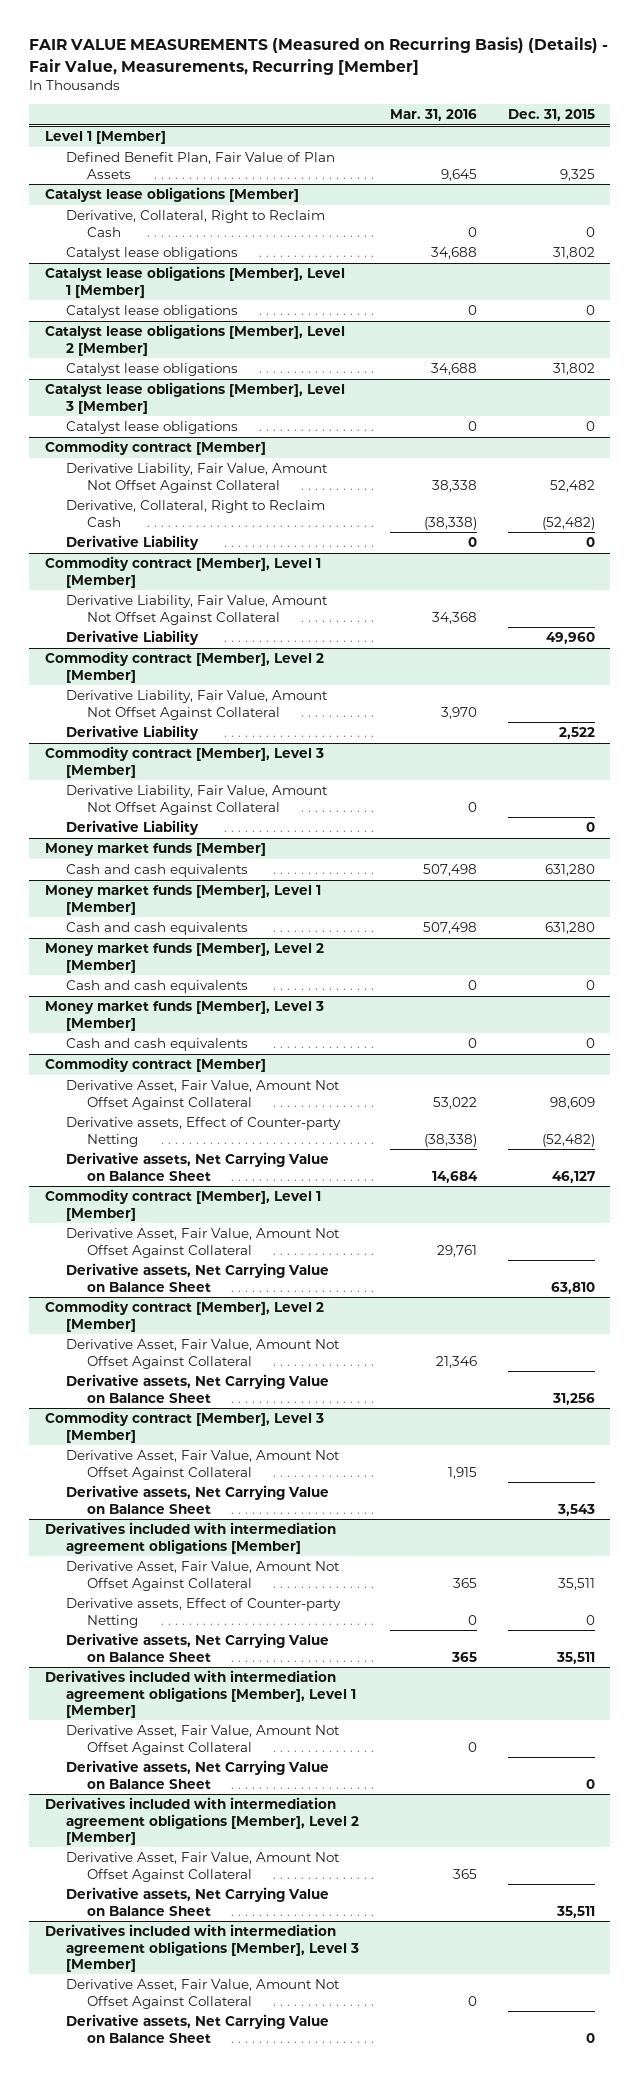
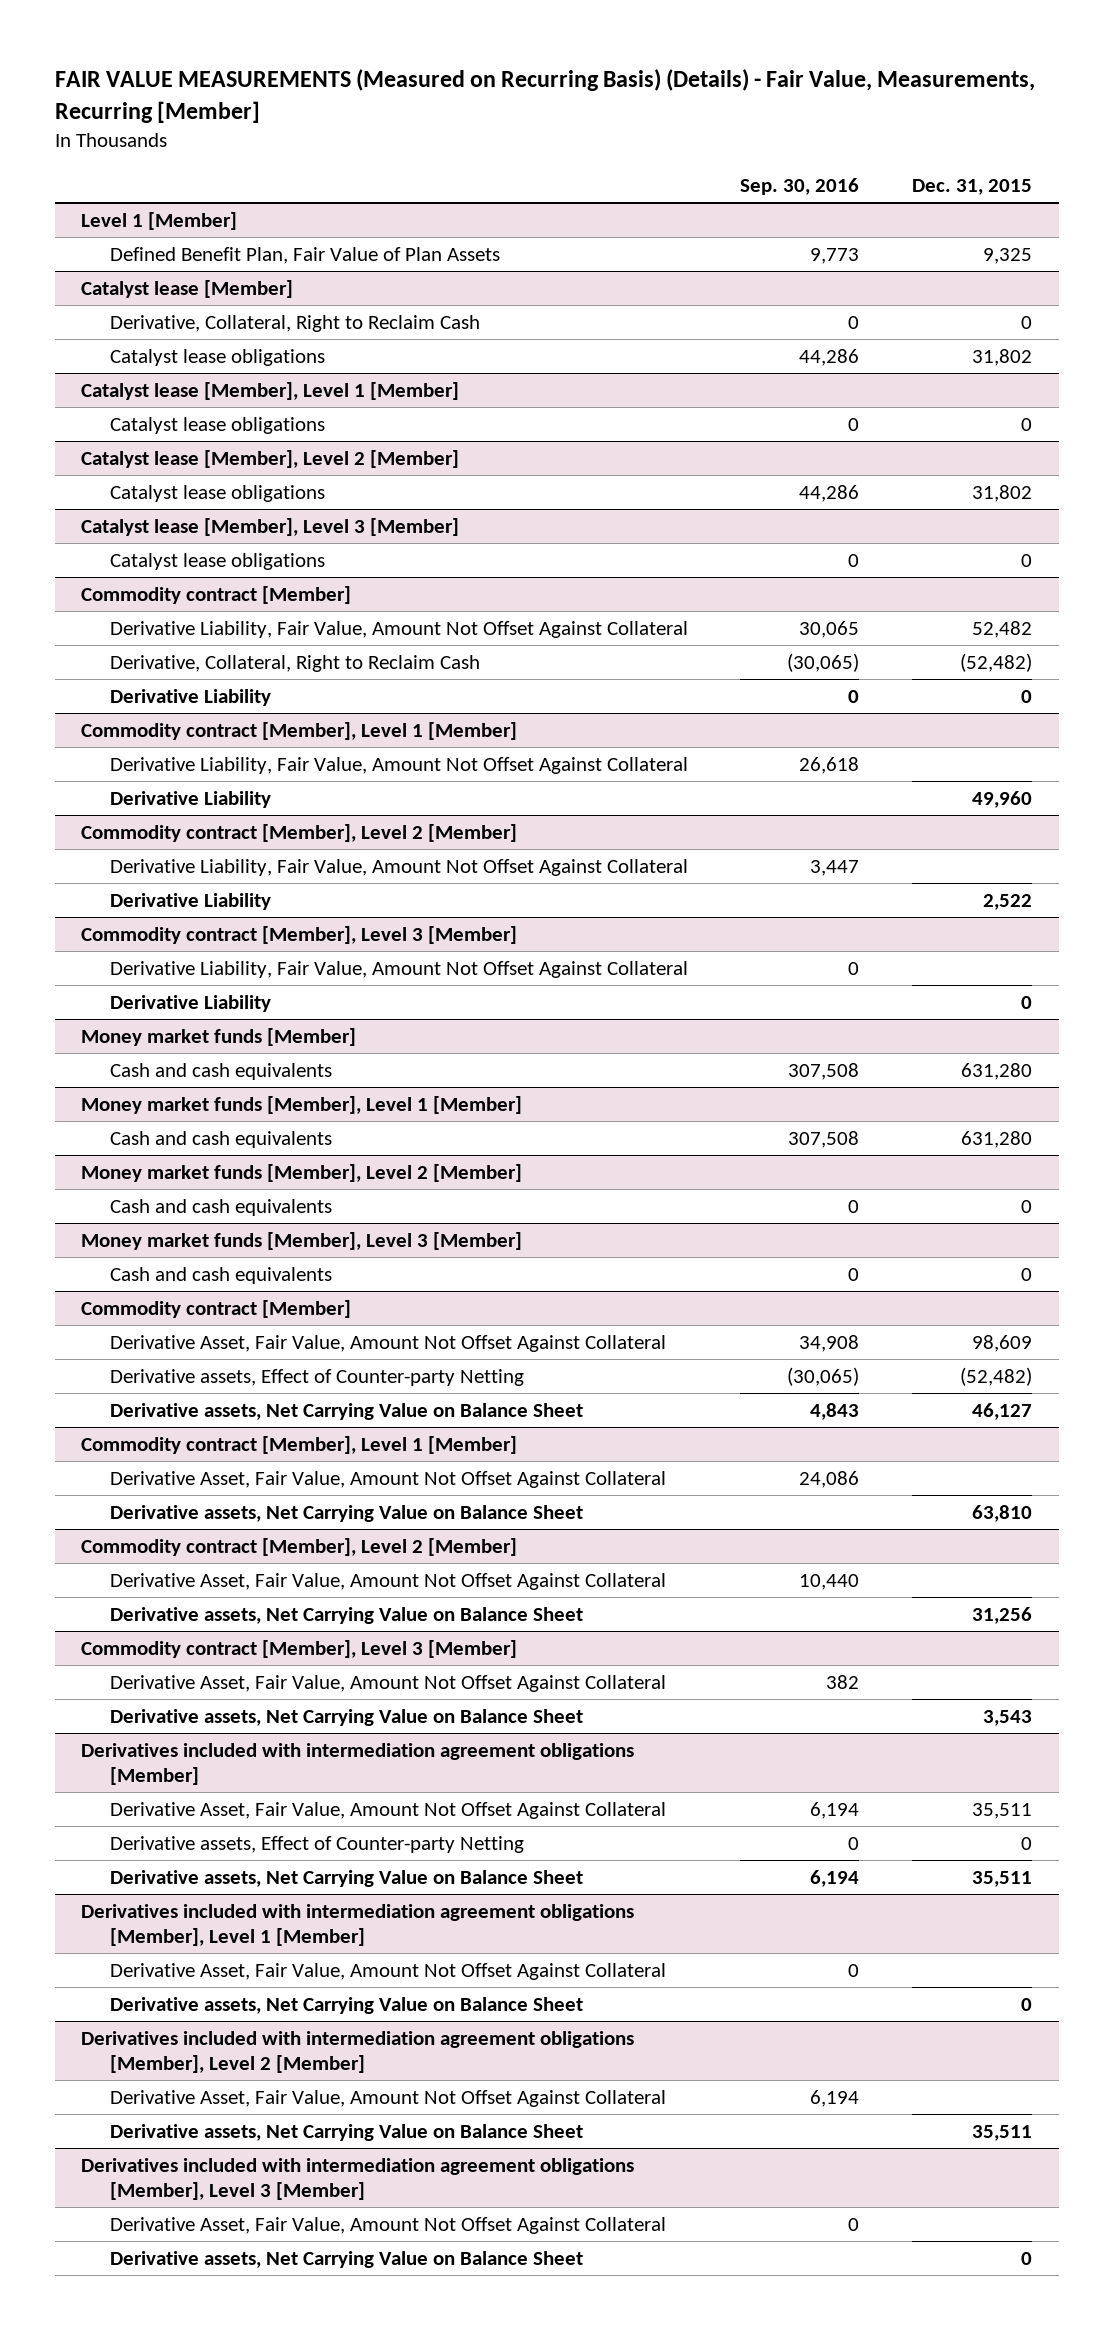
- | Mar. 31, 2016 | Dec. 31, 2015
+ | Sep. 30, 2016 | Dec. 31, 2015
- Catalyst lease obligations [Member]
+ Catalyst lease [Member]
- Catalyst lease obligations [Member], Level 1 [Member]
+ Catalyst lease [Member], Level 1 [Member]
- Catalyst lease obligations [Member], Level 2 [Member]
+ Catalyst lease [Member], Level 2 [Member]
- Catalyst lease obligations [Member], Level 3 [Member]
+ Catalyst lease [Member], Level 3 [Member]

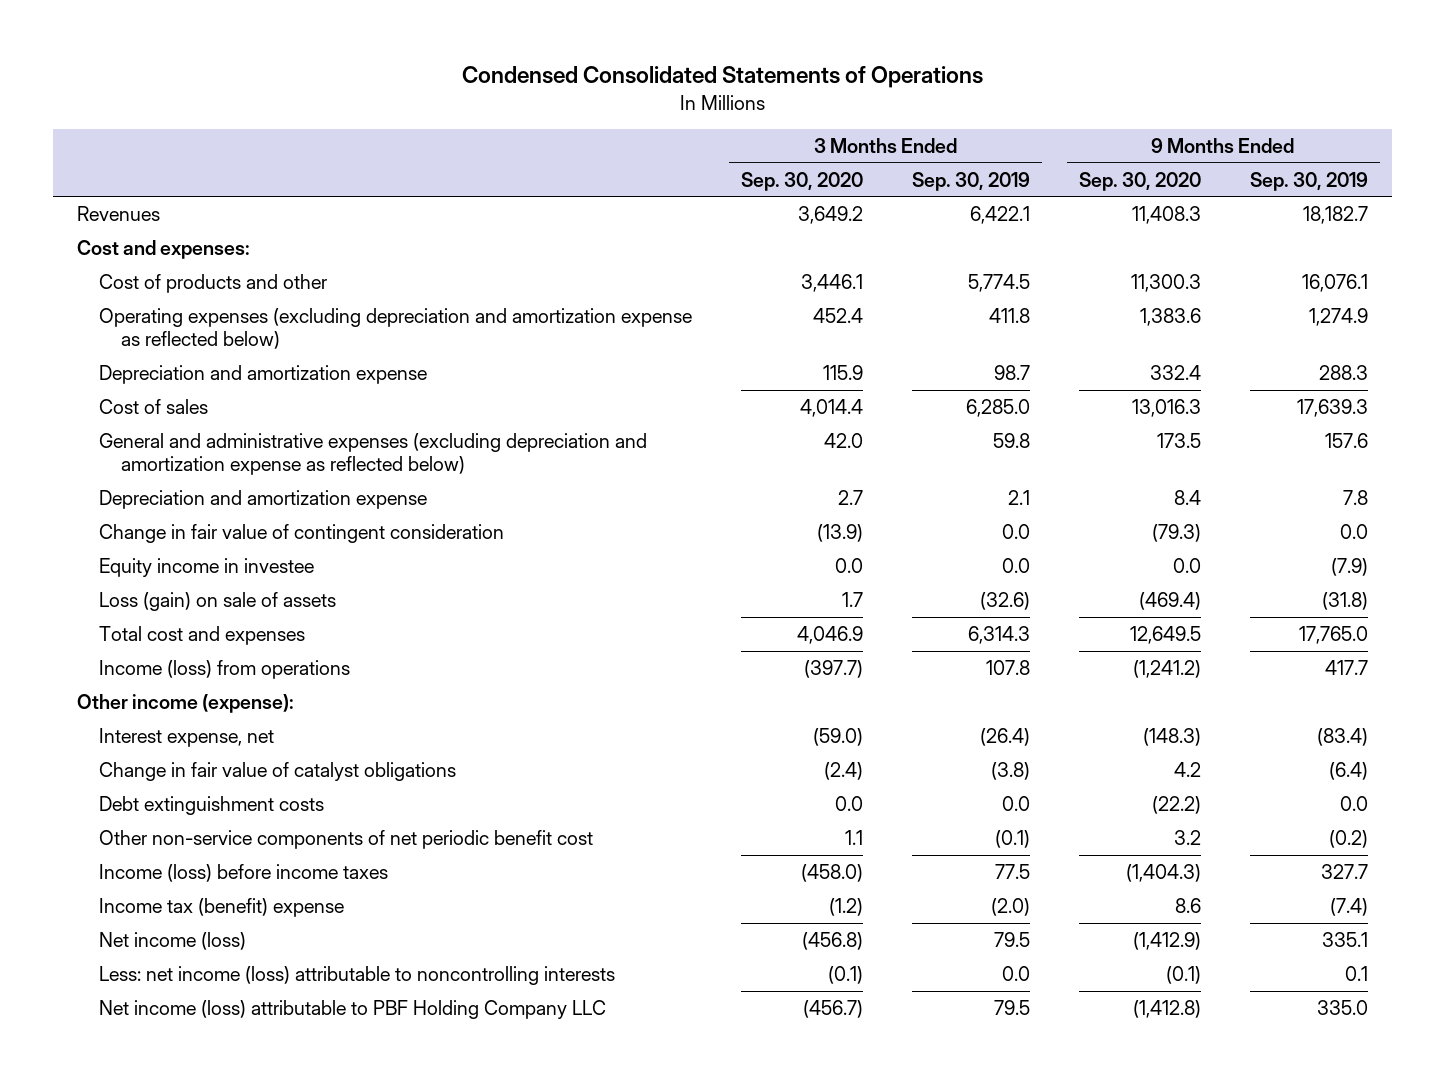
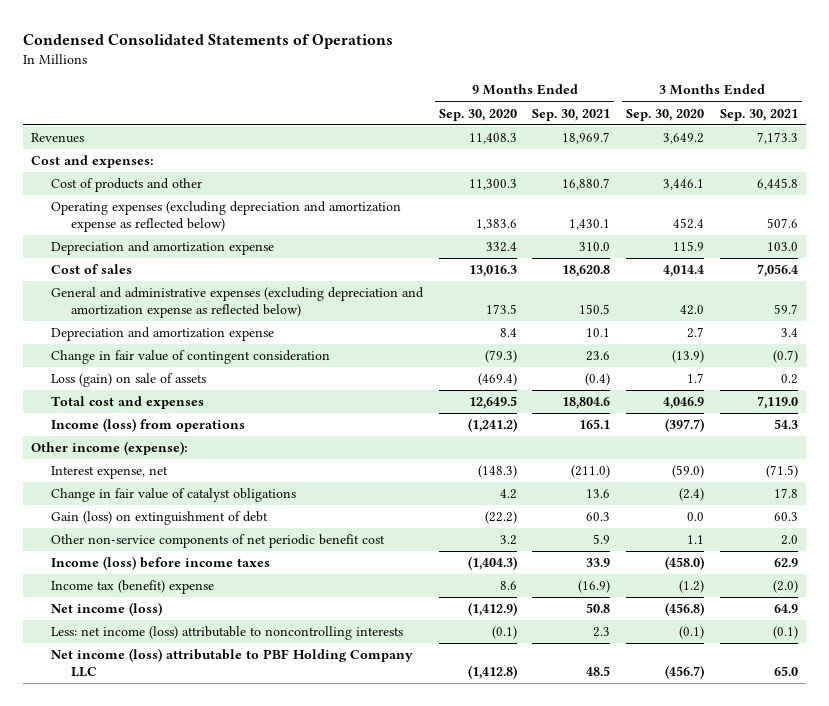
- | 3 Months Ended Sep. 30, 2020 | 3 Months Ended Sep. 30, 2019 | 9 Months Ended Sep. 30, 2020 | 9 Months Ended Sep. 30, 2019
+ | 9 Months Ended Sep. 30, 2020 | 9 Months Ended Sep. 30, 2021 | 3 Months Ended Sep. 30, 2020 | 3 Months Ended Sep. 30, 2021
- Equity income in investee | 0.0 | 0.0 | 0.0 | (7.9)
- Debt extinguishment costs | 0.0 | 0.0 | (22.2) | 0.0
+ Gain (loss) on extinguishment of debt | (22.2) | 60.3 | 0.0 | 60.3

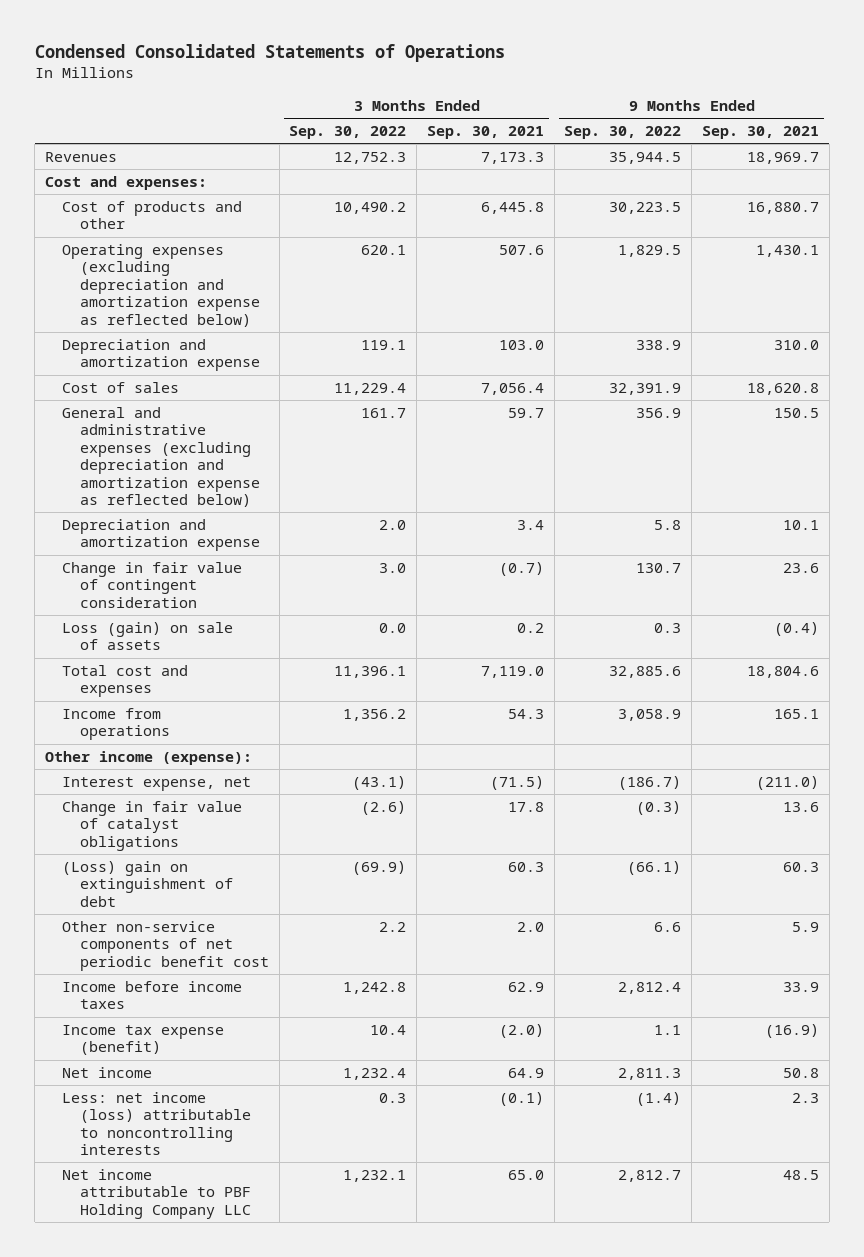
- | 9 Months Ended Sep. 30, 2020 | 9 Months Ended Sep. 30, 2021 | 3 Months Ended Sep. 30, 2020 | 3 Months Ended Sep. 30, 2021
+ | 3 Months Ended Sep. 30, 2022 | 3 Months Ended Sep. 30, 2021 | 9 Months Ended Sep. 30, 2022 | 9 Months Ended Sep. 30, 2021
- Income (loss) from operations | (1,241.2) | 165.1 | (397.7) | 54.3
+ Income from operations | 1,356.2 | 54.3 | 3,058.9 | 165.1
- Gain (loss) on extinguishment of debt | (22.2) | 60.3 | 0.0 | 60.3
+ (Loss) gain on extinguishment of debt | (69.9) | 60.3 | (66.1) | 60.3
- Income (loss) before income taxes | (1,404.3) | 33.9 | (458.0) | 62.9
- Income tax (benefit) expense | 8.6 | (16.9) | (1.2) | (2.0)
- Net income (loss) | (1,412.9) | 50.8 | (456.8) | 64.9
+ Income before income taxes | 1,242.8 | 62.9 | 2,812.4 | 33.9
+ Income tax expense (benefit) | 10.4 | (2.0) | 1.1 | (16.9)
+ Net income | 1,232.4 | 64.9 | 2,811.3 | 50.8
- Net income (loss) attributable to PBF Holding Company LLC | (1,412.8) | 48.5 | (456.7) | 65.0
+ Net income attributable to PBF Holding Company LLC | 1,232.1 | 65.0 | 2,812.7 | 48.5

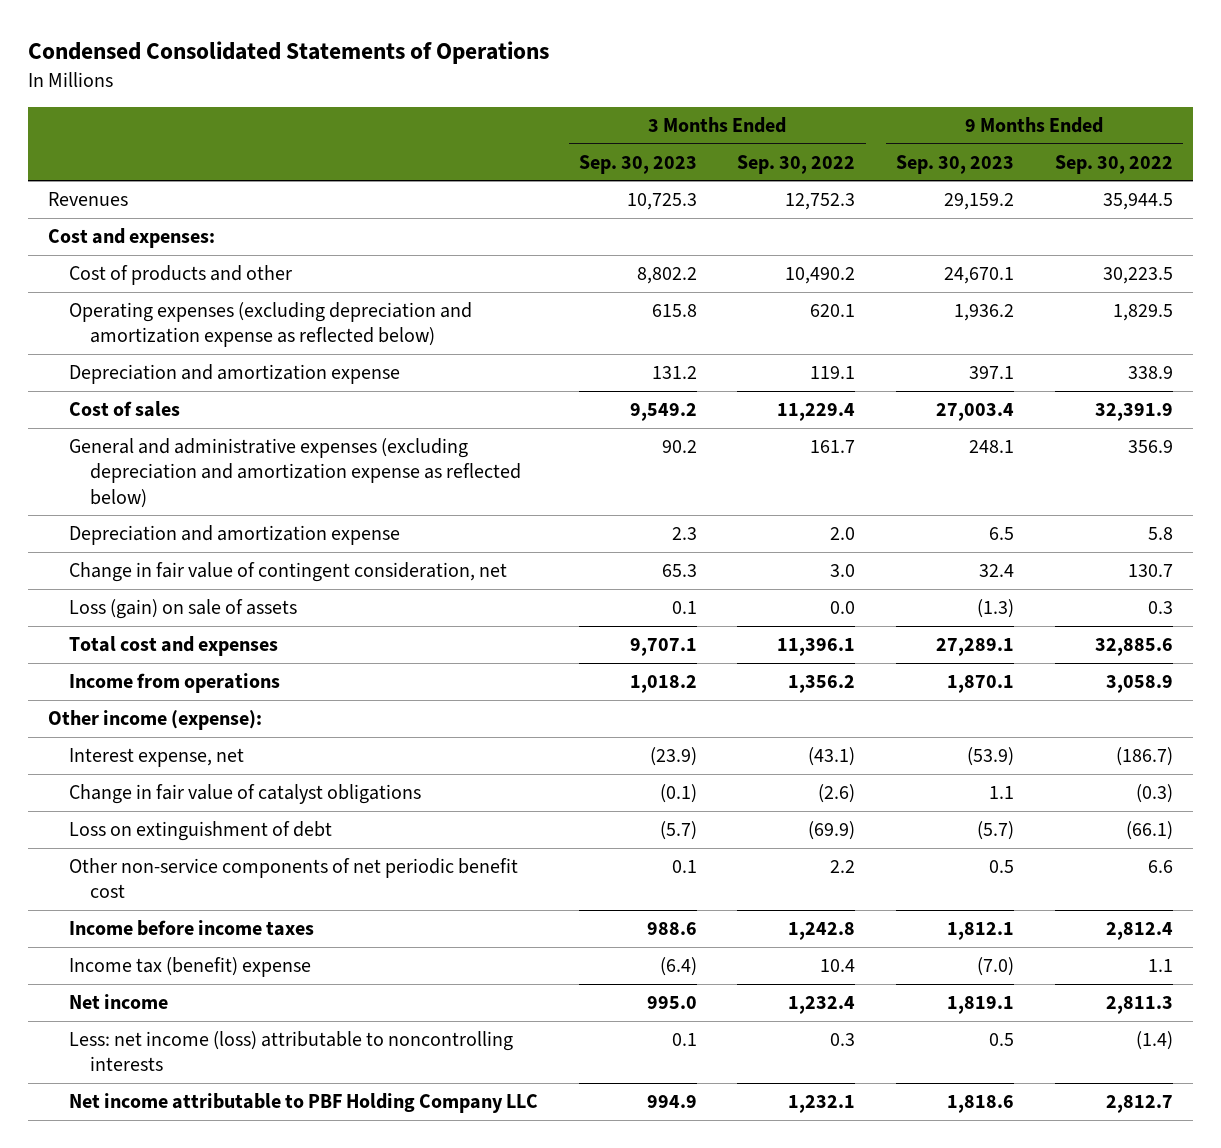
- | 3 Months Ended Sep. 30, 2022 | 3 Months Ended Sep. 30, 2021 | 9 Months Ended Sep. 30, 2022 | 9 Months Ended Sep. 30, 2021
+ | 3 Months Ended Sep. 30, 2023 | 3 Months Ended Sep. 30, 2022 | 9 Months Ended Sep. 30, 2023 | 9 Months Ended Sep. 30, 2022
- Change in fair value of contingent consideration | 3.0 | (0.7) | 130.7 | 23.6
+ Change in fair value of contingent consideration, net | 65.3 | 3.0 | 32.4 | 130.7
- (Loss) gain on extinguishment of debt | (69.9) | 60.3 | (66.1) | 60.3
+ Loss on extinguishment of debt | (5.7) | (69.9) | (5.7) | (66.1)
- Income tax expense (benefit) | 10.4 | (2.0) | 1.1 | (16.9)
+ Income tax (benefit) expense | (6.4) | 10.4 | (7.0) | 1.1

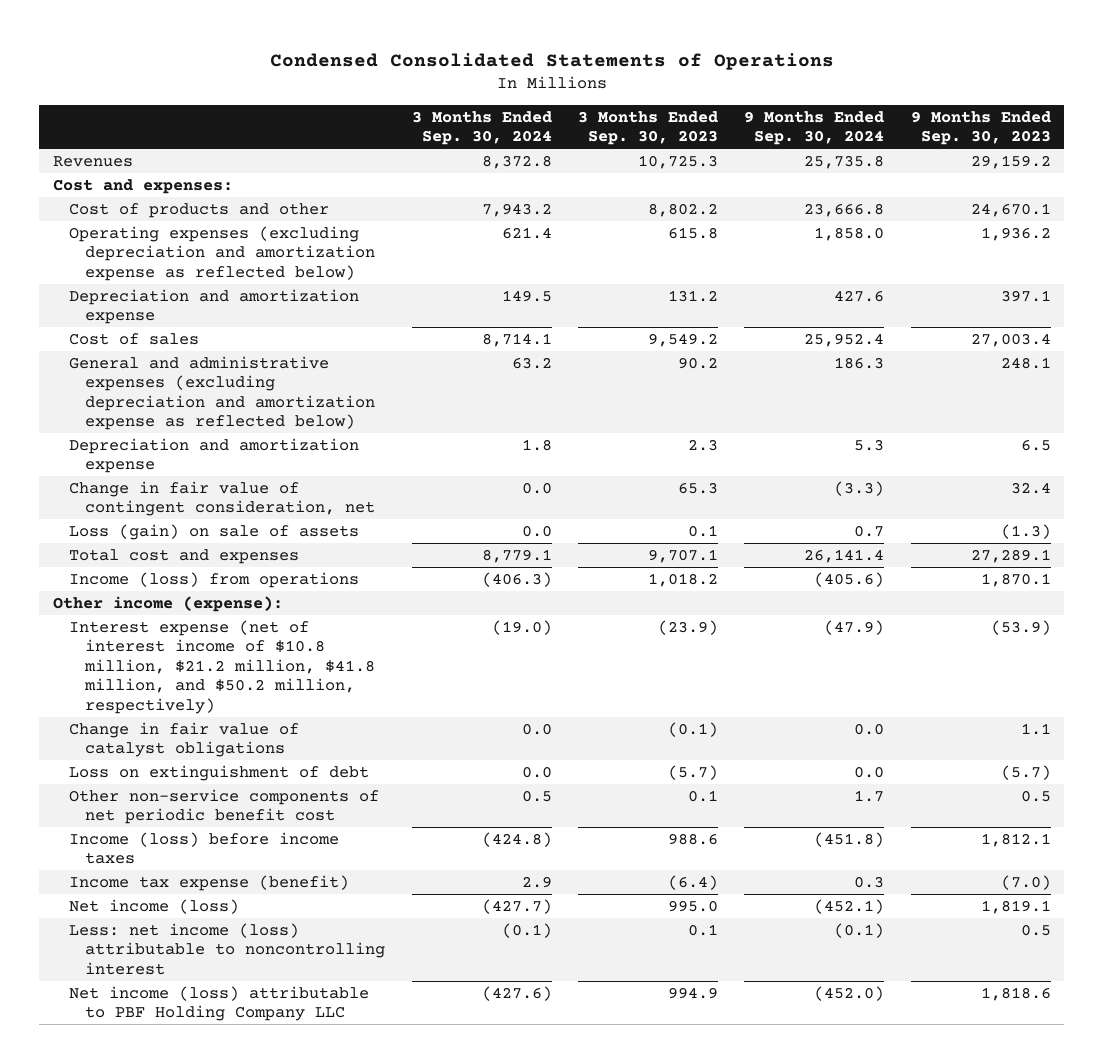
- | 3 Months Ended Sep. 30, 2023 | 3 Months Ended Sep. 30, 2022 | 9 Months Ended Sep. 30, 2023 | 9 Months Ended Sep. 30, 2022
+ | 3 Months Ended Sep. 30, 2024 | 3 Months Ended Sep. 30, 2023 | 9 Months Ended Sep. 30, 2024 | 9 Months Ended Sep. 30, 2023
- Income from operations | 1,018.2 | 1,356.2 | 1,870.1 | 3,058.9
+ Income (loss) from operations | (406.3) | 1,018.2 | (405.6) | 1,870.1
- Interest expense, net | (23.9) | (43.1) | (53.9) | (186.7)
+ Interest expense (net of interest income of $10.8 million, $21.2 million, $41.8 million, and $50.2 million, respectively) | (19.0) | (23.9) | (47.9) | (53.9)
- Income before income taxes | 988.6 | 1,242.8 | 1,812.1 | 2,812.4
- Income tax (benefit) expense | (6.4) | 10.4 | (7.0) | 1.1
- Net income | 995.0 | 1,232.4 | 1,819.1 | 2,811.3
- Less: net income (loss) attributable to noncontrolling interests | 0.1 | 0.3 | 0.5 | (1.4)
- Net income attributable to PBF Holding Company LLC | 994.9 | 1,232.1 | 1,818.6 | 2,812.7
+ Income (loss) before income taxes | (424.8) | 988.6 | (451.8) | 1,812.1
+ Income tax expense (benefit) | 2.9 | (6.4) | 0.3 | (7.0)
+ Net income (loss) | (427.7) | 995.0 | (452.1) | 1,819.1
+ Less: net income (loss) attributable to noncontrolling interest | (0.1) | 0.1 | (0.1) | 0.5
+ Net income (loss) attributable to PBF Holding Company LLC | (427.6) | 994.9 | (452.0) | 1,818.6

